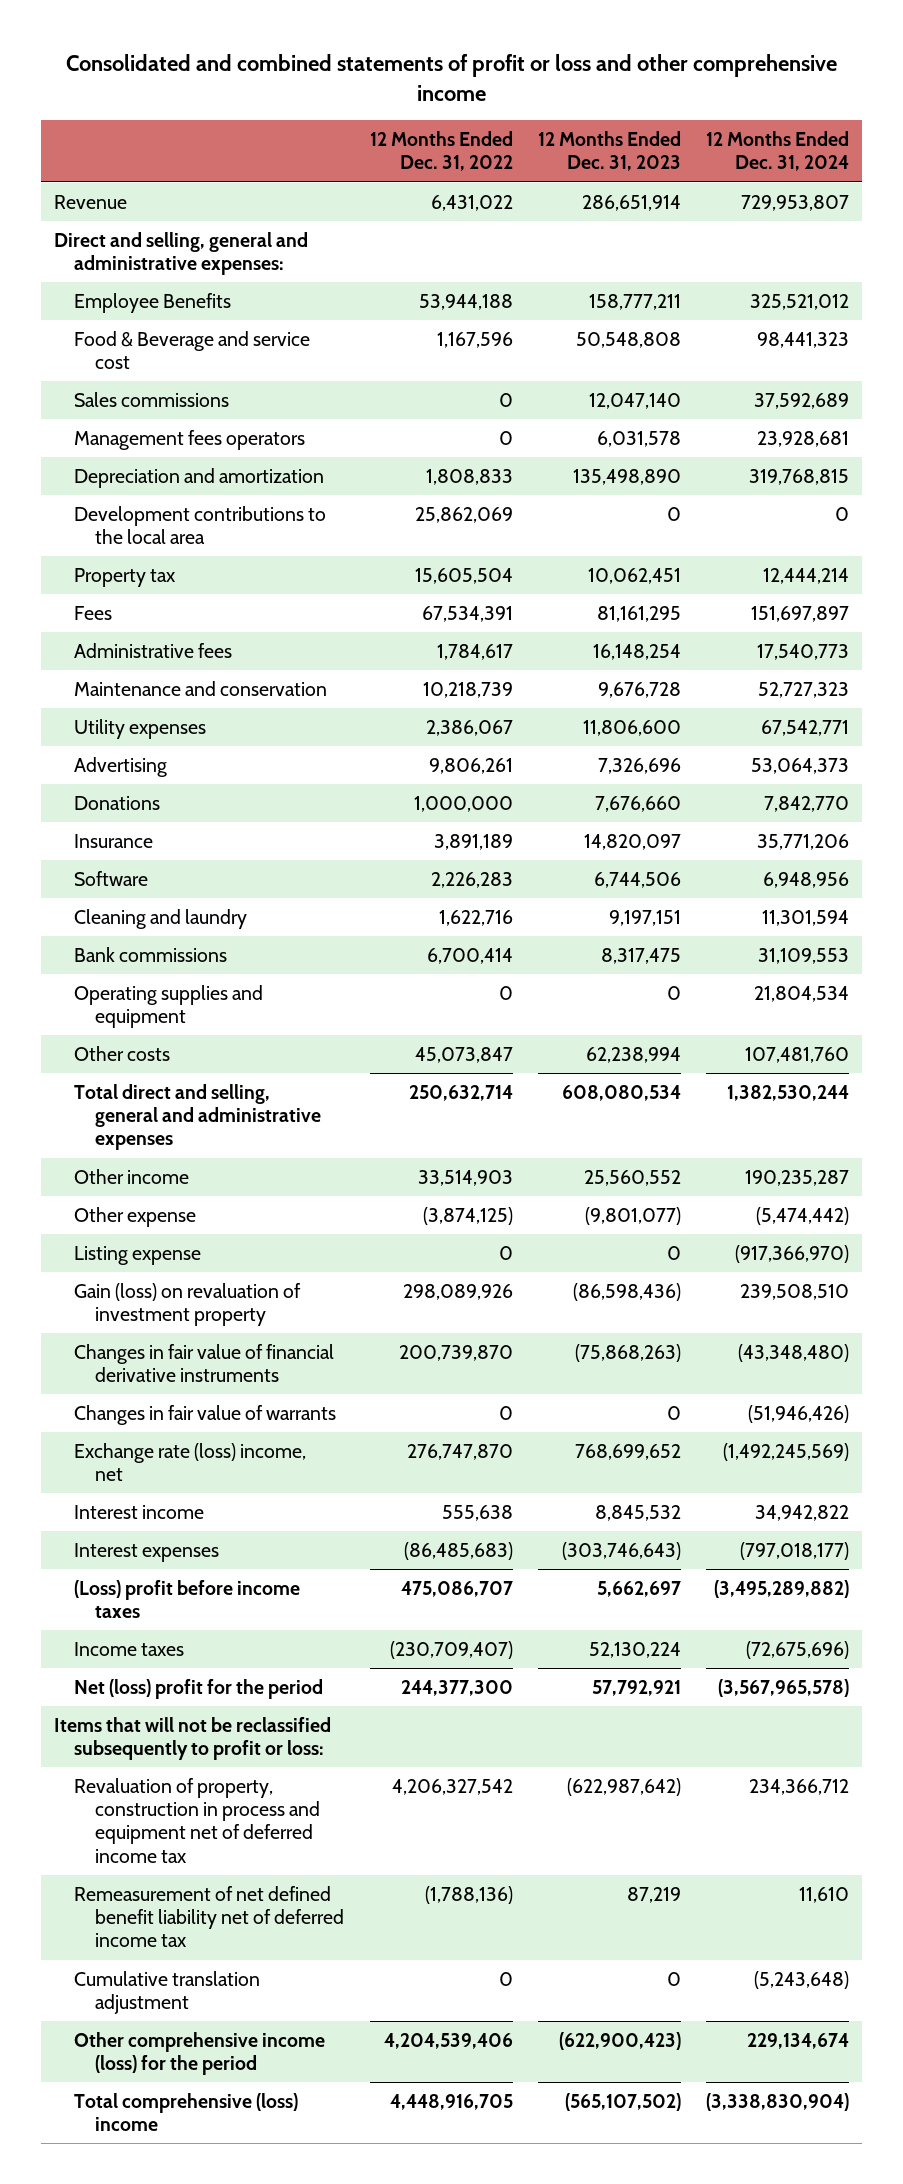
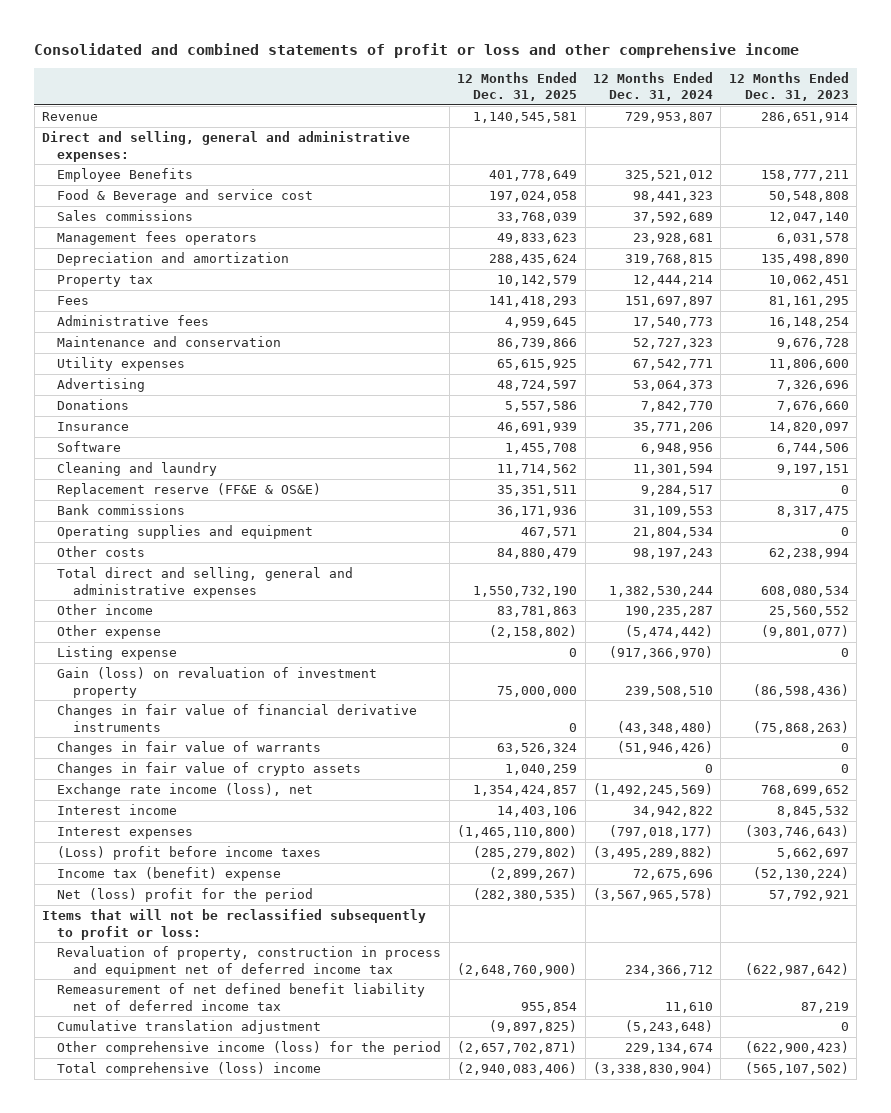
- | 12 Months Ended Dec. 31, 2022 | 12 Months Ended Dec. 31, 2023 | 12 Months Ended Dec. 31, 2024
+ | 12 Months Ended Dec. 31, 2025 | 12 Months Ended Dec. 31, 2024 | 12 Months Ended Dec. 31, 2023
- Development contributions to the local area | 25,862,069 | 0 | 0
+ Replacement reserve (FF&E & OS&E) | 35,351,511 | 9,284,517 | 0
- Other costs | 45,073,847 | 62,238,994 | 107,481,760
+ Other costs | 84,880,479 | 98,197,243 | 62,238,994
- Exchange rate (loss) income, net | 276,747,870 | 768,699,652 | (1,492,245,569)
+ Changes in fair value of crypto assets | 1,040,259 | 0 | 0
+ Exchange rate income (loss), net | 1,354,424,857 | (1,492,245,569) | 768,699,652
- Income taxes | (230,709,407) | 52,130,224 | (72,675,696)
+ Income tax (benefit) expense | (2,899,267) | 72,675,696 | (52,130,224)

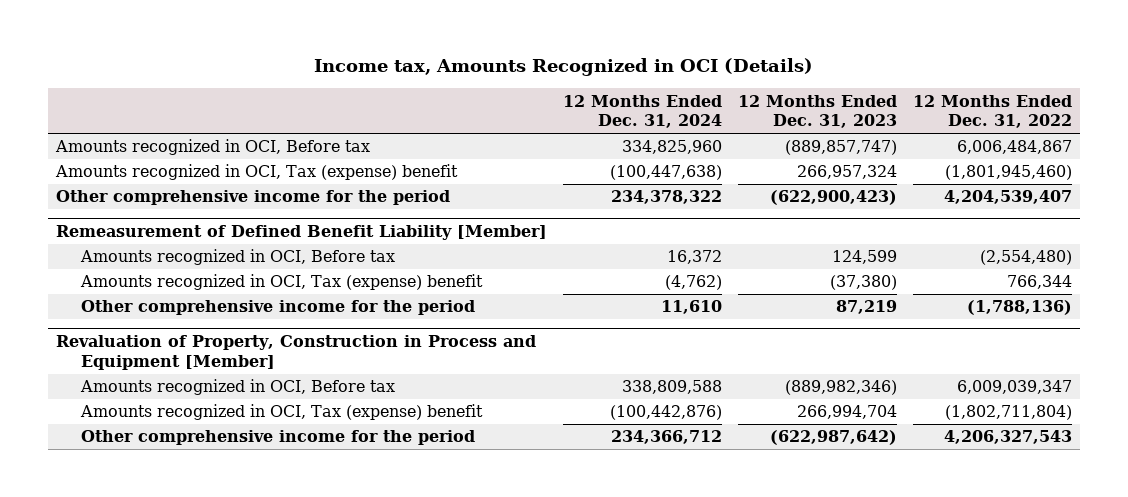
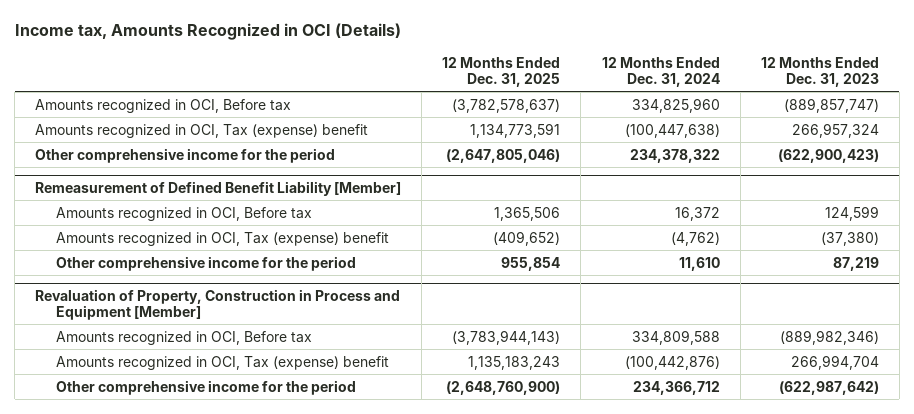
- | 12 Months Ended Dec. 31, 2024 | 12 Months Ended Dec. 31, 2023 | 12 Months Ended Dec. 31, 2022
+ | 12 Months Ended Dec. 31, 2025 | 12 Months Ended Dec. 31, 2024 | 12 Months Ended Dec. 31, 2023
@ Revaluation of Property, Construction in Process and Equipment [Member]
- Amounts recognized in OCI, Before tax | 338,809,588 | (889,982,346) | 6,009,039,347
+ Amounts recognized in OCI, Before tax | (3,783,944,143) | 334,809,588 | (889,982,346)

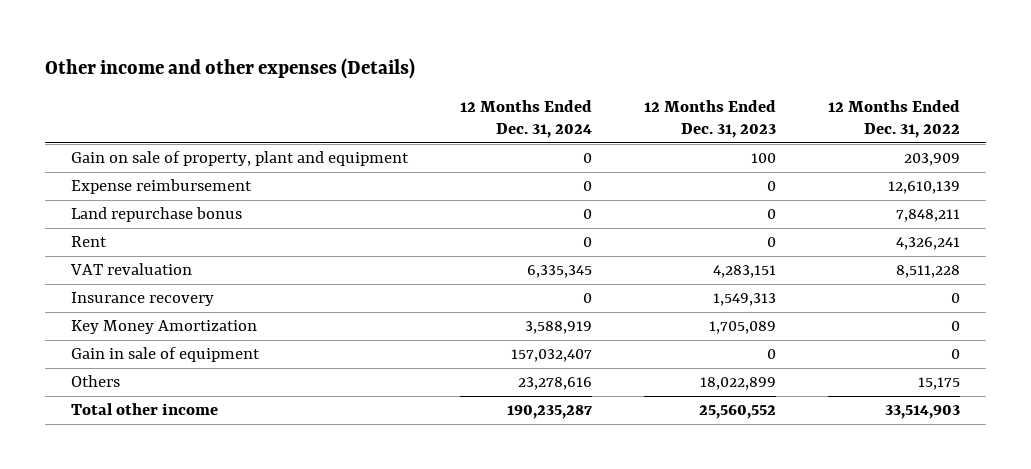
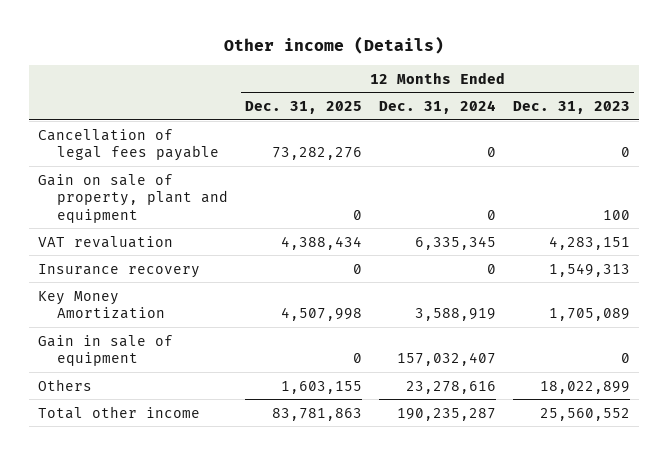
- Other income and other expenses (Details)
+ Other income (Details)
- | 12 Months Ended Dec. 31, 2024 | 12 Months Ended Dec. 31, 2023 | 12 Months Ended Dec. 31, 2022
+ | 12 Months Ended Dec. 31, 2025 | 12 Months Ended Dec. 31, 2024 | 12 Months Ended Dec. 31, 2023
+ Cancellation of legal fees payable | 73,282,276 | 0 | 0
- Expense reimbursement | 0 | 0 | 12,610,139
- Land repurchase bonus | 0 | 0 | 7,848,211
- Rent | 0 | 0 | 4,326,241

